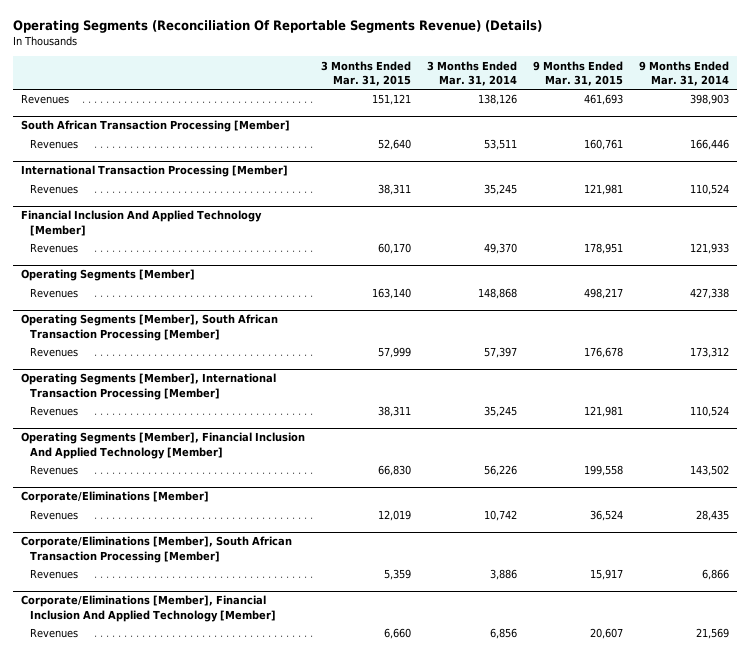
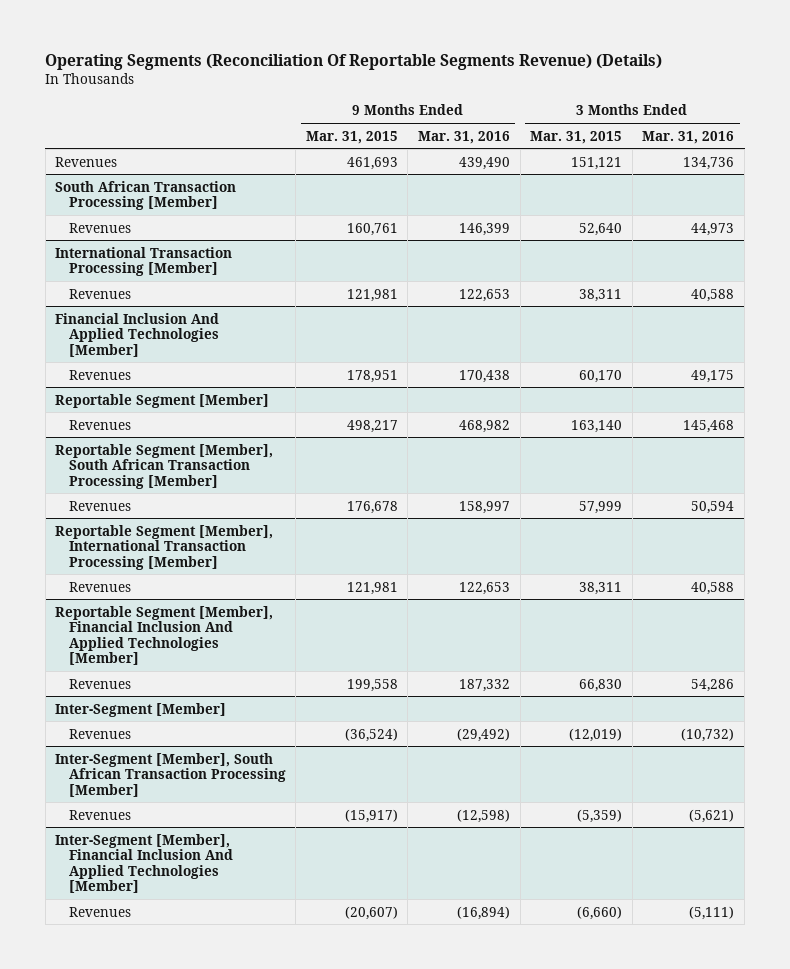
- | 3 Months Ended Mar. 31, 2015 | 3 Months Ended Mar. 31, 2014 | 9 Months Ended Mar. 31, 2015 | 9 Months Ended Mar. 31, 2014
+ | 9 Months Ended Mar. 31, 2015 | 9 Months Ended Mar. 31, 2016 | 3 Months Ended Mar. 31, 2015 | 3 Months Ended Mar. 31, 2016
- Financial Inclusion And Applied Technology [Member]
+ Financial Inclusion And Applied Technologies [Member]
- Operating Segments [Member]
+ Reportable Segment [Member]
- Operating Segments [Member], South African Transaction Processing [Member]
+ Reportable Segment [Member], South African Transaction Processing [Member]
- Operating Segments [Member], International Transaction Processing [Member]
+ Reportable Segment [Member], International Transaction Processing [Member]
- Operating Segments [Member], Financial Inclusion And Applied Technology [Member]
+ Reportable Segment [Member], Financial Inclusion And Applied Technologies [Member]
- Corporate/Eliminations [Member]
- Revenues | 12,019 | 10,742 | 36,524 | 28,435
- Corporate/Eliminations [Member], South African Transaction Processing [Member]
- Revenues | 5,359 | 3,886 | 15,917 | 6,866
- Corporate/Eliminations [Member], Financial Inclusion And Applied Technology [Member]
- Revenues | 6,660 | 6,856 | 20,607 | 21,569
+ Inter-Segment [Member]
+ Revenues | (36,524) | (29,492) | (12,019) | (10,732)
+ Inter-Segment [Member], South African Transaction Processing [Member]
+ Revenues | (15,917) | (12,598) | (5,359) | (5,621)
+ Inter-Segment [Member], Financial Inclusion And Applied Technologies [Member]
+ Revenues | (20,607) | (16,894) | (6,660) | (5,111)

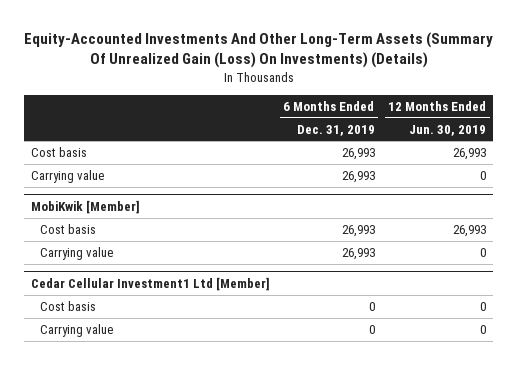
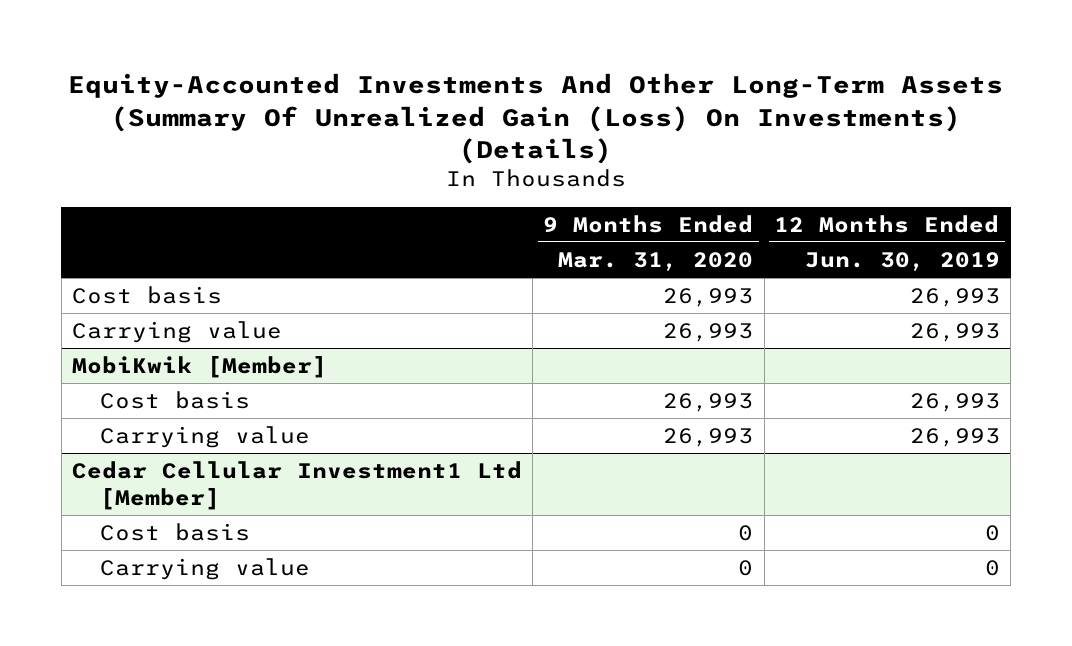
- | 6 Months Ended Dec. 31, 2019 | 12 Months Ended Jun. 30, 2019
+ | 9 Months Ended Mar. 31, 2020 | 12 Months Ended Jun. 30, 2019
- Carrying value | 26,993 | 0
+ Carrying value | 26,993 | 26,993
@ MobiKwik [Member]
- Carrying value | 26,993 | 0
+ Carrying value | 26,993 | 26,993

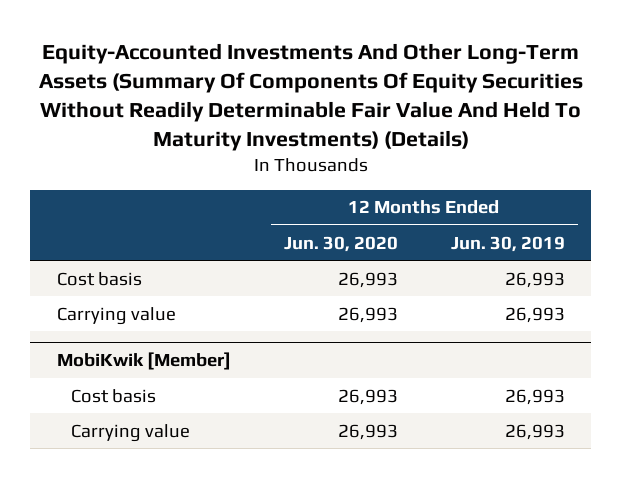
- Equity-Accounted Investments And Other Long-Term Assets (Summary Of Unrealized Gain (Loss) On Investments) (Details)
+ Equity-Accounted Investments And Other Long-Term Assets (Summary Of Components Of Equity Securities Without Readily Determinable Fair Value And Held To Maturity Investments) (Details)
- | 9 Months Ended Mar. 31, 2020 | 12 Months Ended Jun. 30, 2019
+ | 12 Months Ended Jun. 30, 2020 | 12 Months Ended Jun. 30, 2019
- Cedar Cellular Investment1 Ltd [Member]
- Cost basis | 0 | 0
- Carrying value | 0 | 0

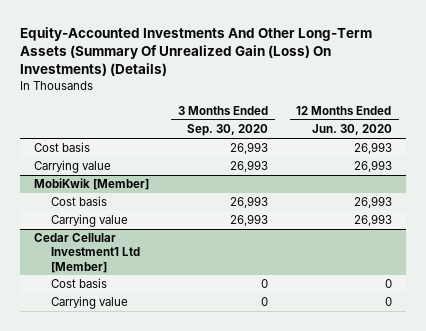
- Equity-Accounted Investments And Other Long-Term Assets (Summary Of Components Of Equity Securities Without Readily Determinable Fair Value And Held To Maturity Investments) (Details)
+ Equity-Accounted Investments And Other Long-Term Assets (Summary Of Unrealized Gain (Loss) On Investments) (Details)
- | 12 Months Ended Jun. 30, 2020 | 12 Months Ended Jun. 30, 2019
+ | 3 Months Ended Sep. 30, 2020 | 12 Months Ended Jun. 30, 2020
+ Cedar Cellular Investment1 Ltd [Member]
+ Cost basis | 0 | 0
+ Carrying value | 0 | 0

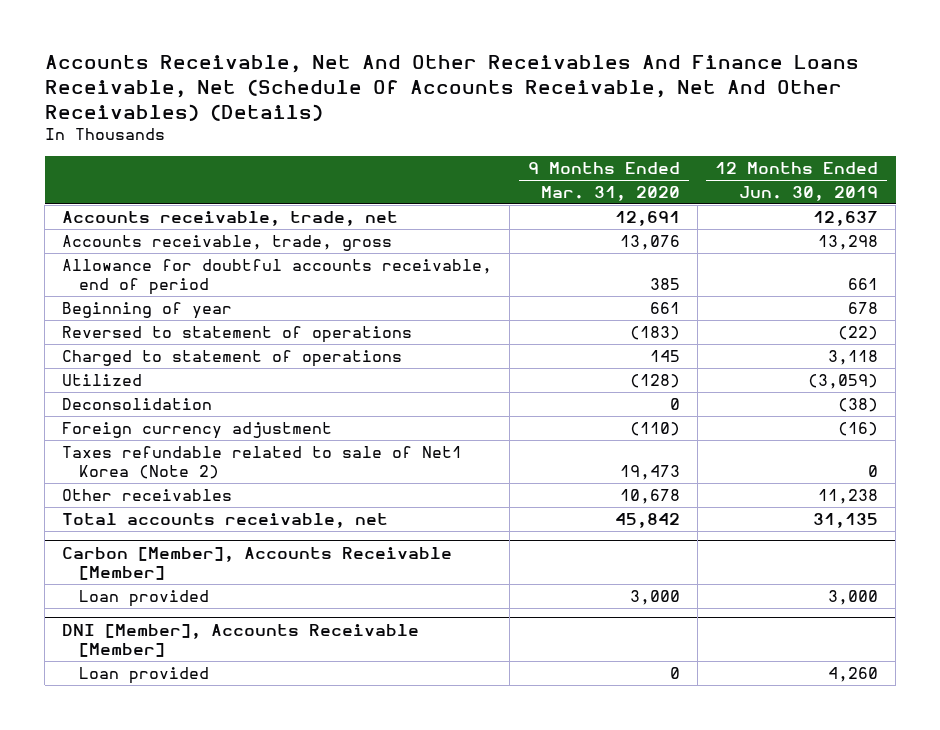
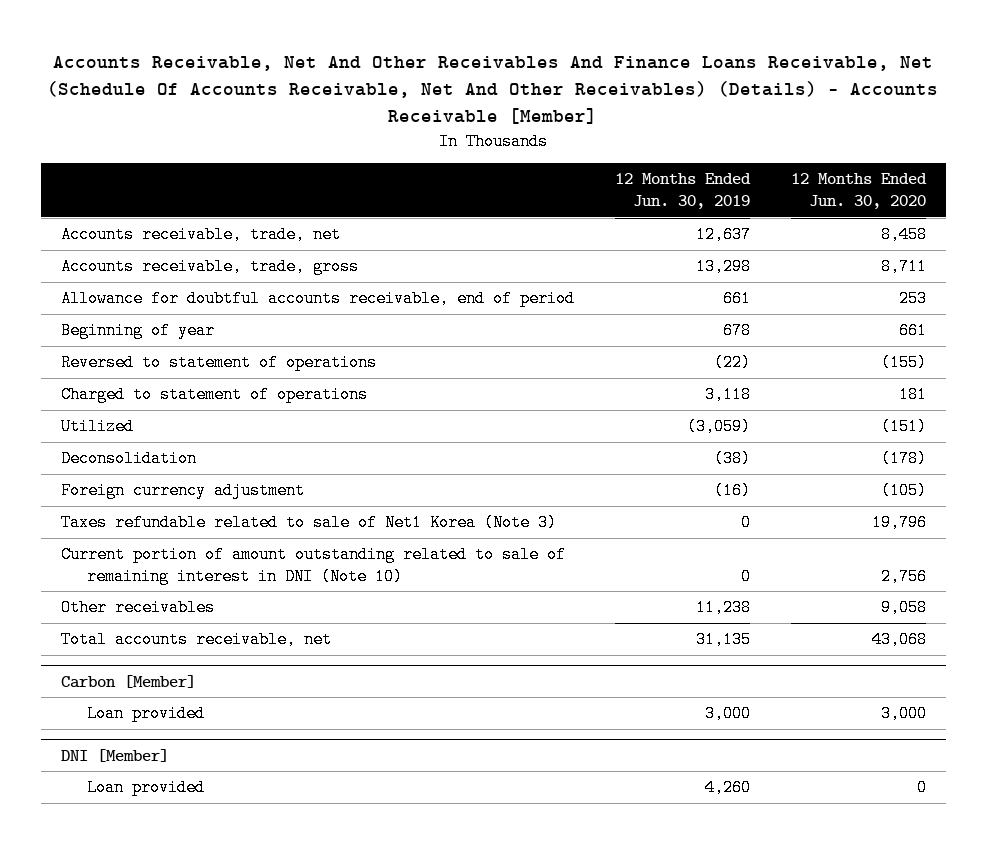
- Accounts Receivable, Net And Other Receivables And Finance Loans Receivable, Net (Schedule Of Accounts Receivable, Net And Other Receivables) (Details)
+ Accounts Receivable, Net And Other Receivables And Finance Loans Receivable, Net (Schedule Of Accounts Receivable, Net And Other Receivables) (Details) - Accounts Receivable [Member]
- | 9 Months Ended Mar. 31, 2020 | 12 Months Ended Jun. 30, 2019
+ | 12 Months Ended Jun. 30, 2019 | 12 Months Ended Jun. 30, 2020
- Taxes refundable related to sale of Net1 Korea (Note 2) | 19,473 | 0
+ Taxes refundable related to sale of Net1 Korea (Note 3) | 0 | 19,796
+ Current portion of amount outstanding related to sale of remaining interest in DNI (Note 10) | 0 | 2,756
- Carbon [Member], Accounts Receivable [Member]
+ Carbon [Member]
- DNI [Member], Accounts Receivable [Member]
+ DNI [Member]

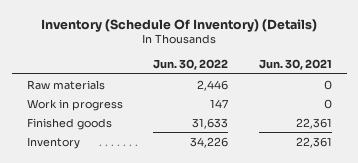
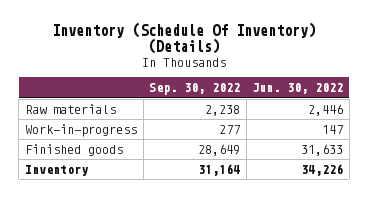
- | Jun. 30, 2022 | Jun. 30, 2021
+ | Sep. 30, 2022 | Jun. 30, 2022
- Work in progress | 147 | 0
+ Work-in-progress | 277 | 147

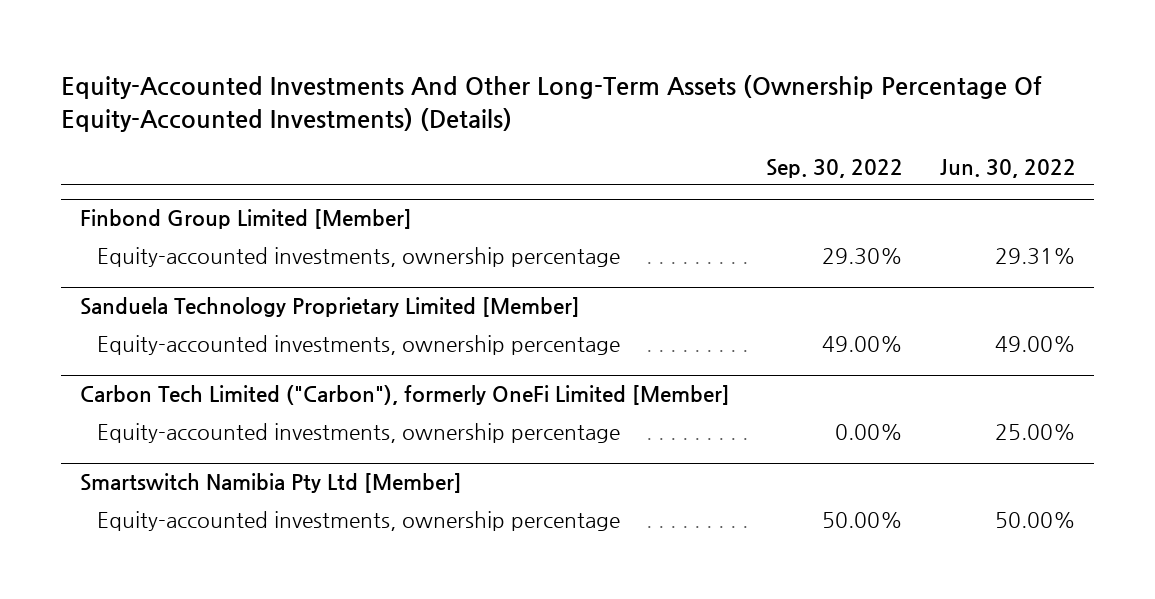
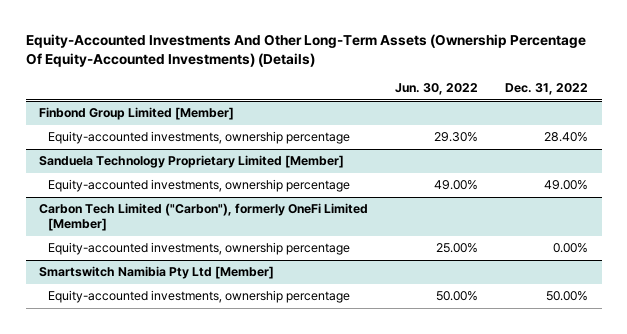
- | Sep. 30, 2022 | Jun. 30, 2022
+ | Jun. 30, 2022 | Dec. 31, 2022
@ Finbond Group Limited [Member]
- Equity-accounted investments, ownership percentage | 29.30% | 29.31%
+ Equity-accounted investments, ownership percentage | 29.30% | 28.40%

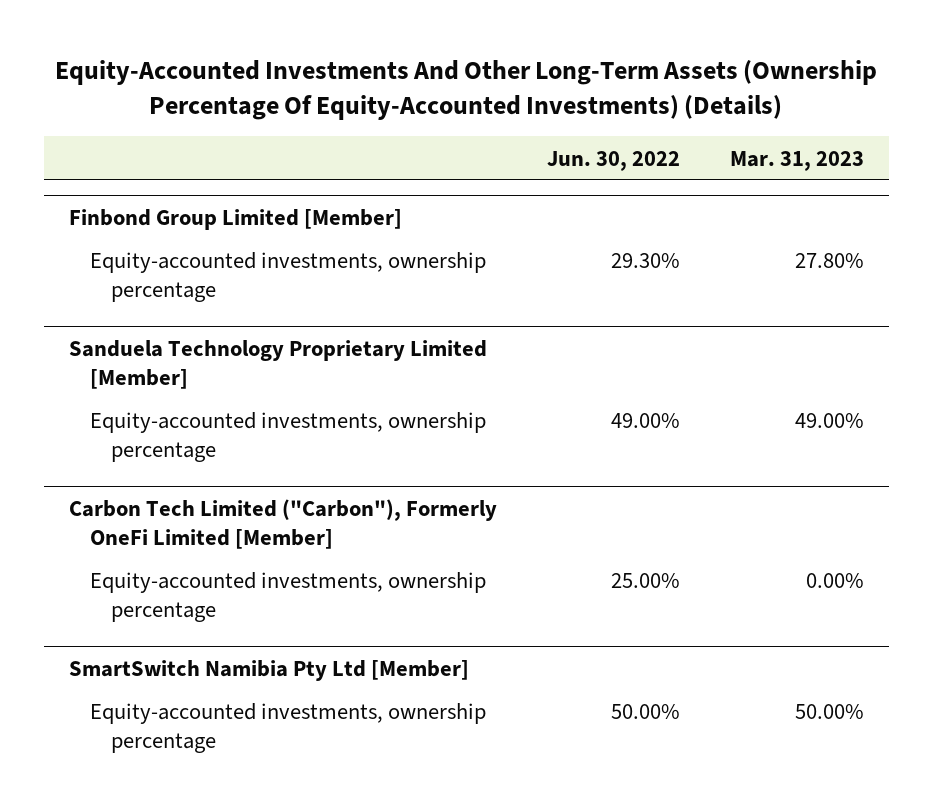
- | Jun. 30, 2022 | Dec. 31, 2022
+ | Jun. 30, 2022 | Mar. 31, 2023
- Carbon Tech Limited ("Carbon"), formerly OneFi Limited [Member]
+ Carbon Tech Limited ("Carbon"), Formerly OneFi Limited [Member]
- Smartswitch Namibia Pty Ltd [Member]
+ SmartSwitch Namibia Pty Ltd [Member]

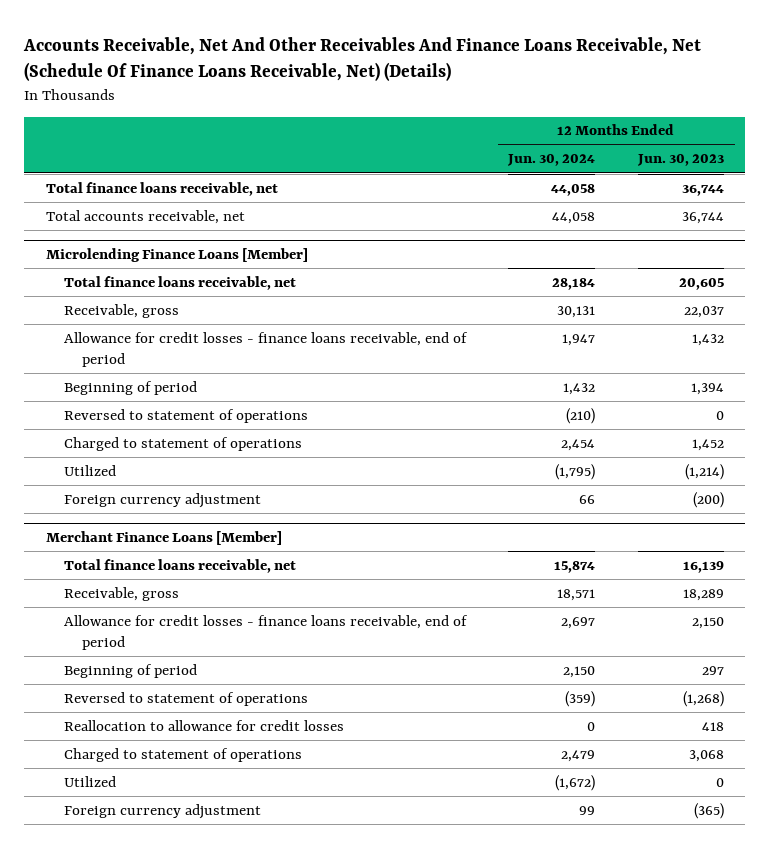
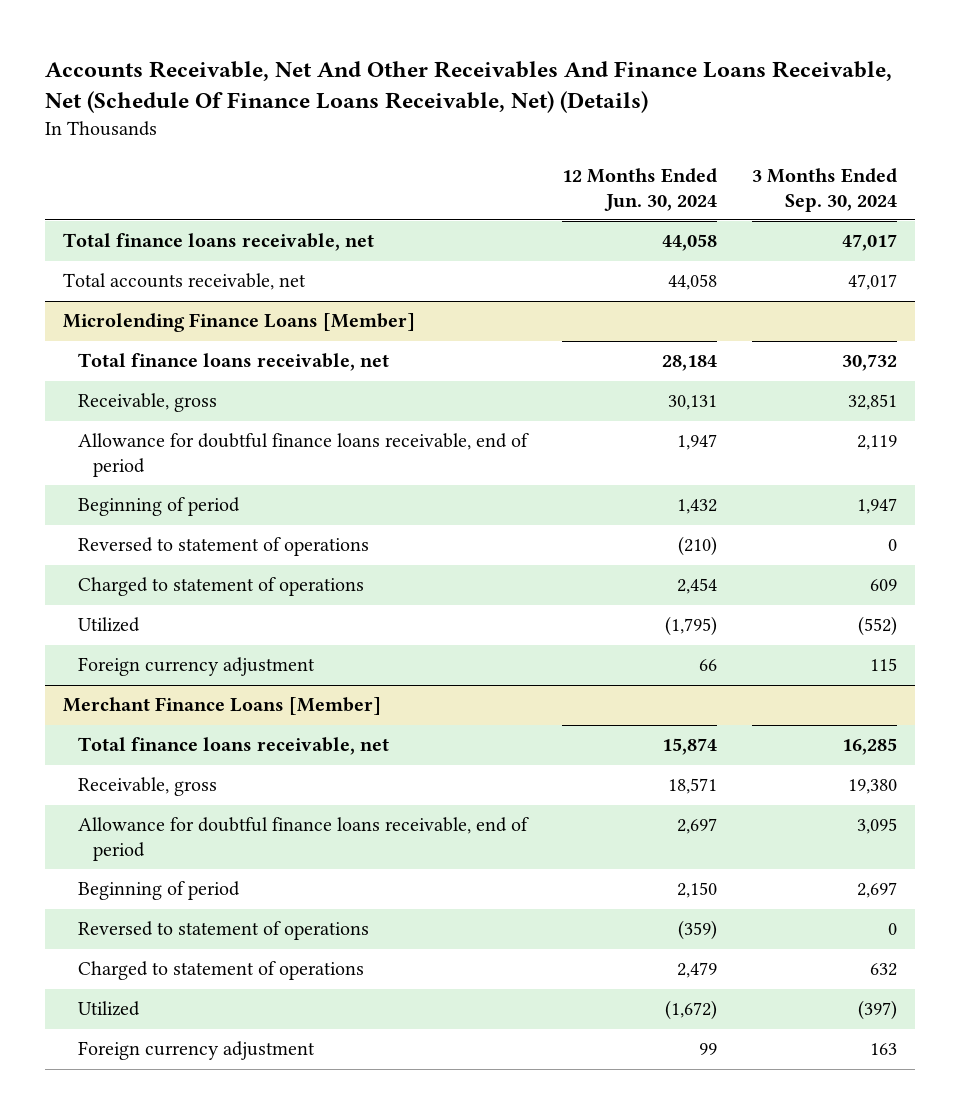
- | 12 Months Ended Jun. 30, 2024 | 12 Months Ended Jun. 30, 2023
+ | 12 Months Ended Jun. 30, 2024 | 3 Months Ended Sep. 30, 2024
@ Microlending Finance Loans [Member]
- Allowance for credit losses - finance loans receivable, end of period | 1,947 | 1,432
+ Allowance for doubtful finance loans receivable, end of period | 1,947 | 2,119
@ Merchant Finance Loans [Member]
- Allowance for credit losses - finance loans receivable, end of period | 2,697 | 2,150
+ Allowance for doubtful finance loans receivable, end of period | 2,697 | 3,095
- Reallocation to allowance for credit losses | 0 | 418

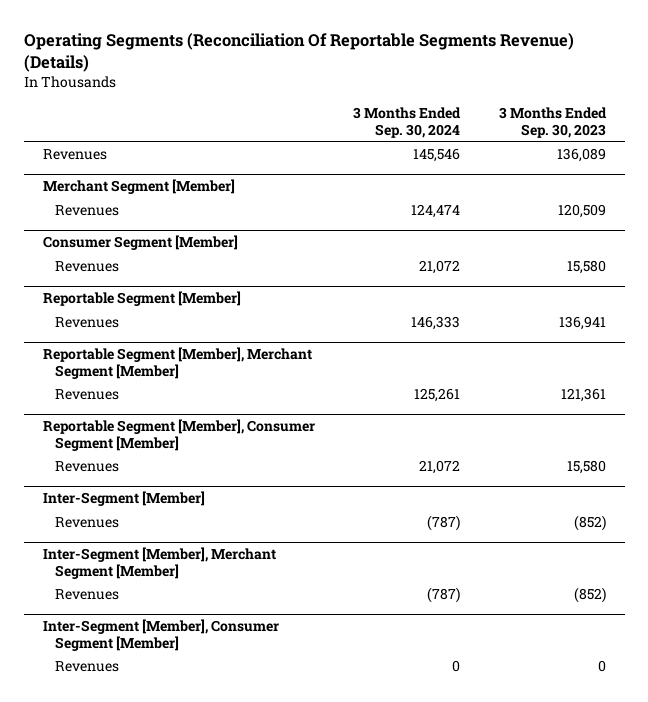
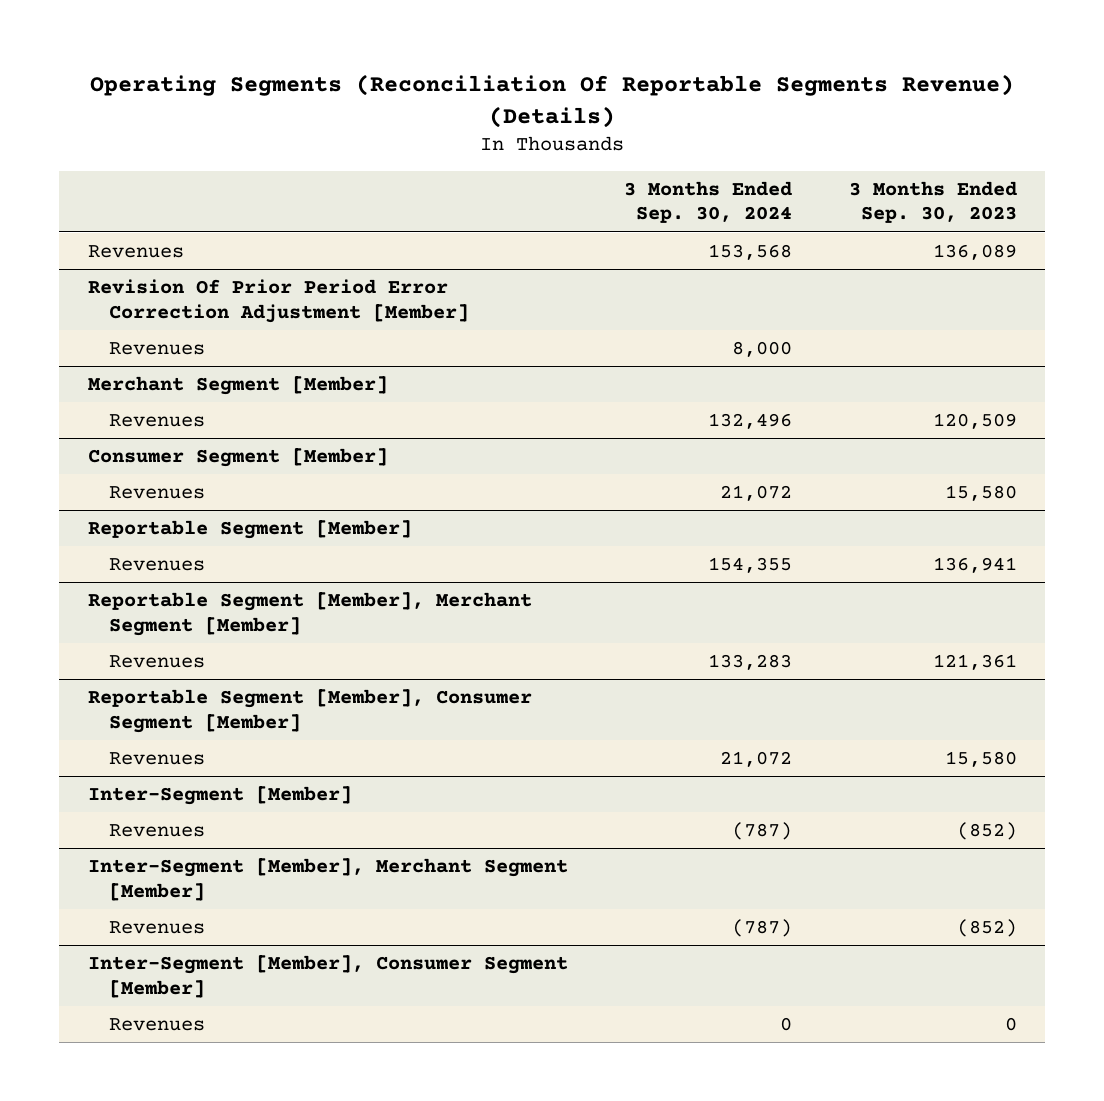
- Revenues | 145,546 | 136,089
+ Revenues | 153,568 | 136,089
+ Revision Of Prior Period Error Correction Adjustment [Member]
+ Revenues | 8,000 |
@ Merchant Segment [Member]
- Revenues | 124,474 | 120,509
+ Revenues | 132,496 | 120,509
@ Reportable Segment [Member]
- Revenues | 146,333 | 136,941
+ Revenues | 154,355 | 136,941
@ Reportable Segment [Member], Merchant Segment [Member]
- Revenues | 125,261 | 121,361
+ Revenues | 133,283 | 121,361

